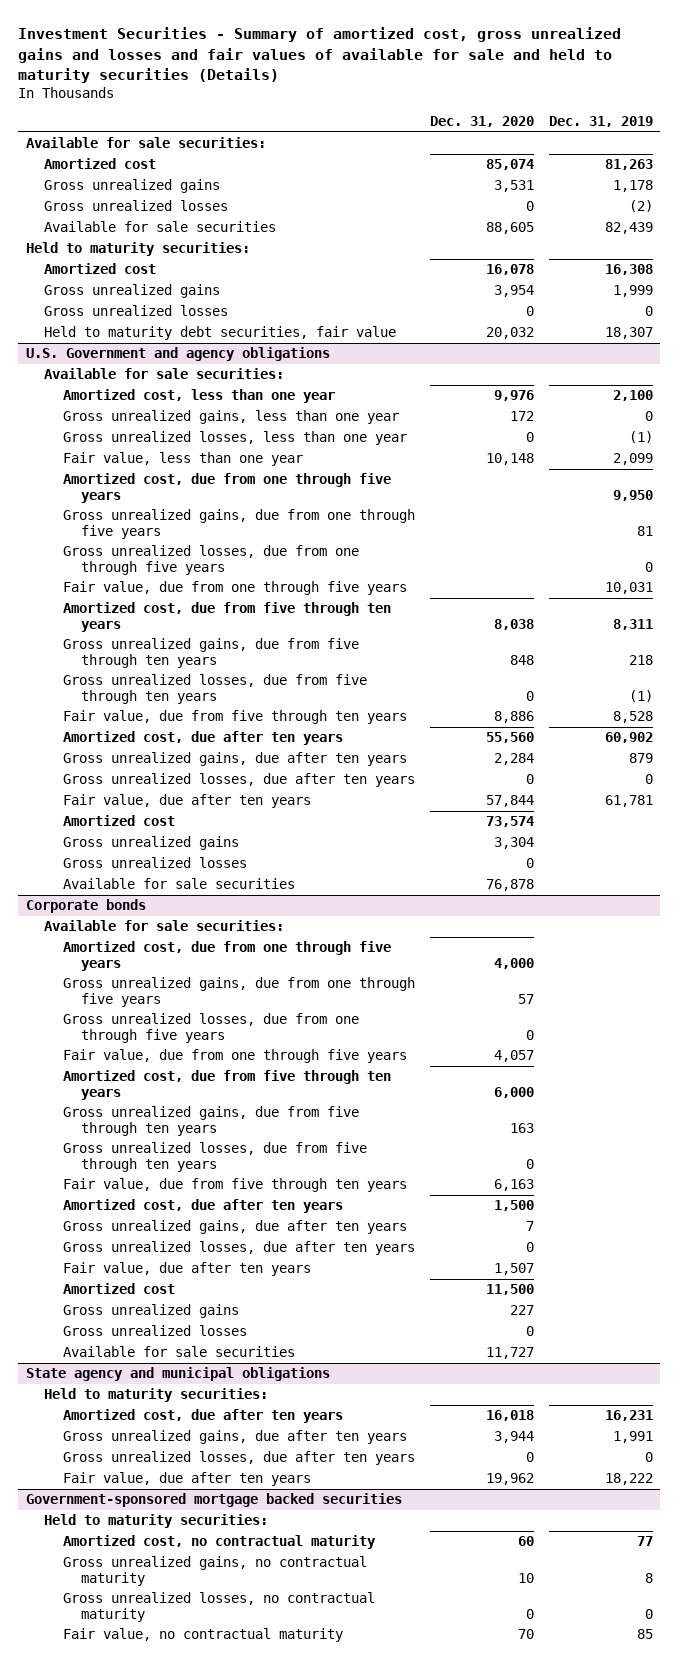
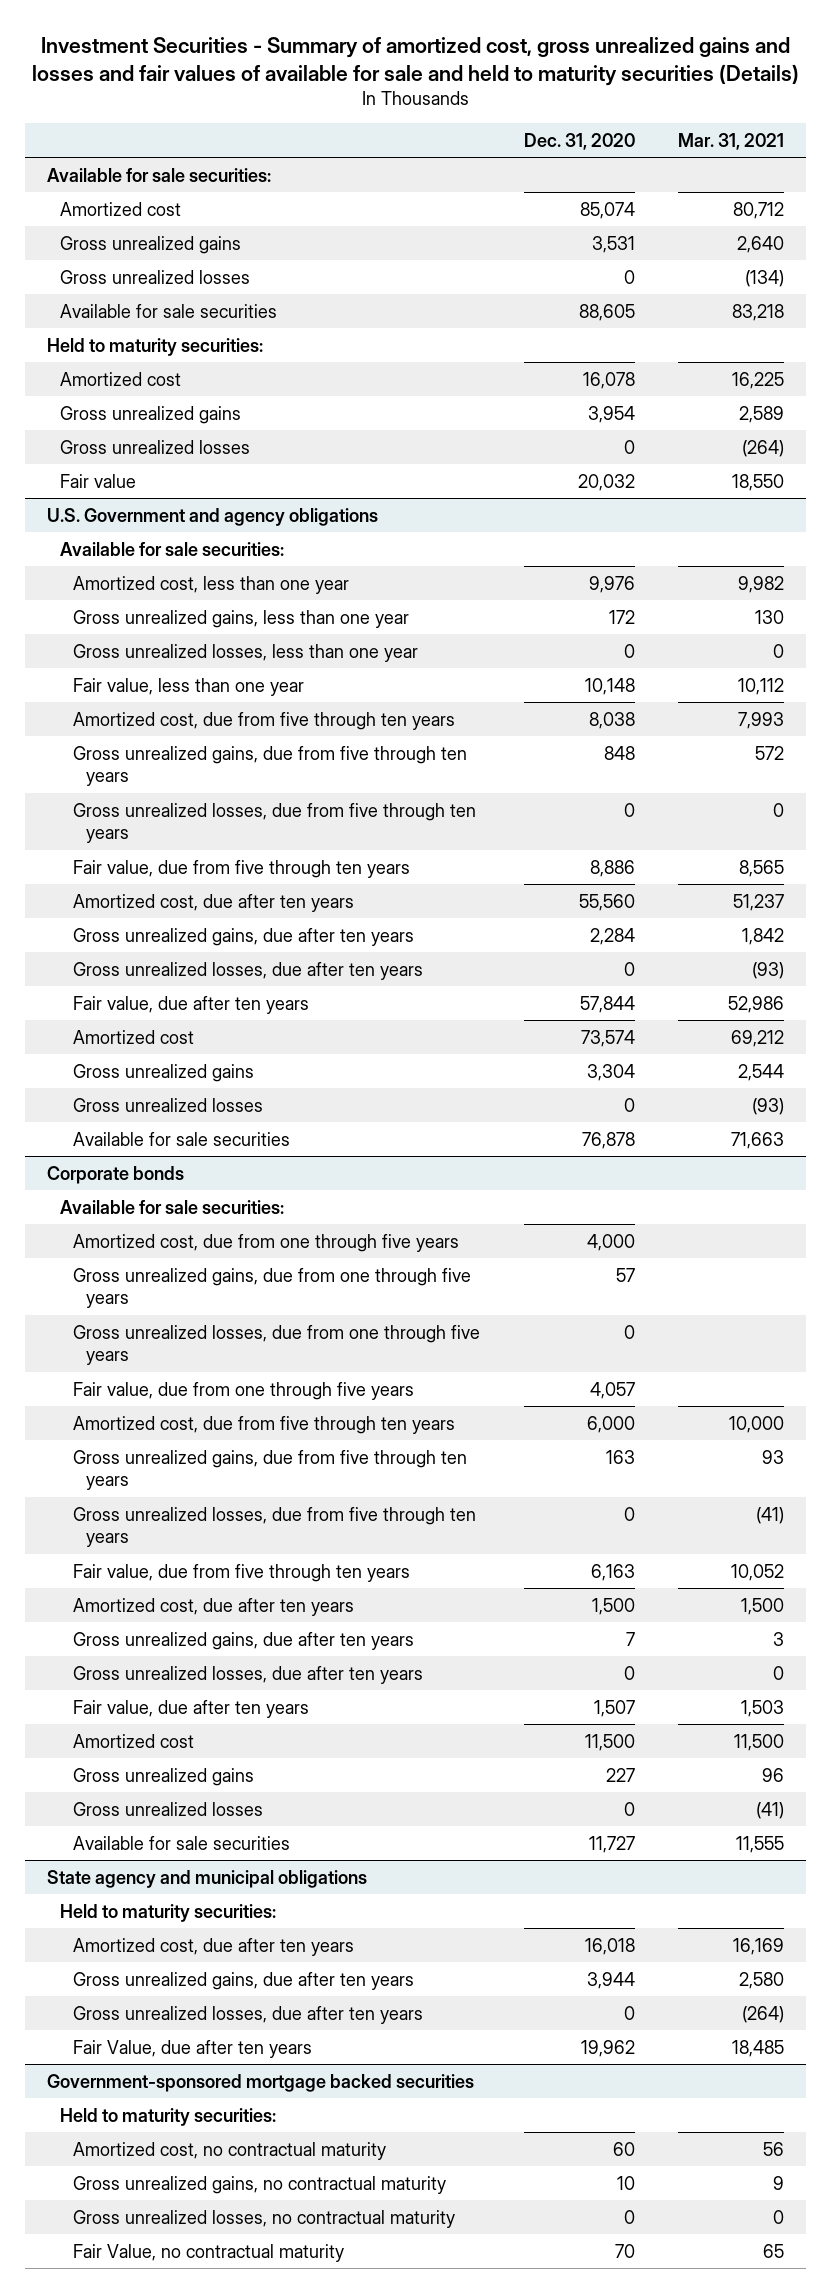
- | Dec. 31, 2020 | Dec. 31, 2019
+ | Dec. 31, 2020 | Mar. 31, 2021
- Held to maturity debt securities, fair value | 20,032 | 18,307
+ Fair value | 20,032 | 18,550
@ U.S. Government and agency obligations
- Amortized cost, due from one through five years | | 9,950
- Gross unrealized gains, due from one through five years | | 81
- Gross unrealized losses, due from one through five years | | 0
- Fair value, due from one through five years | | 10,031
@ State agency and municipal obligations
- Fair value, due after ten years | 19,962 | 18,222
+ Fair Value, due after ten years | 19,962 | 18,485
@ Government-sponsored mortgage backed securities
- Fair value, no contractual maturity | 70 | 85
+ Fair Value, no contractual maturity | 70 | 65

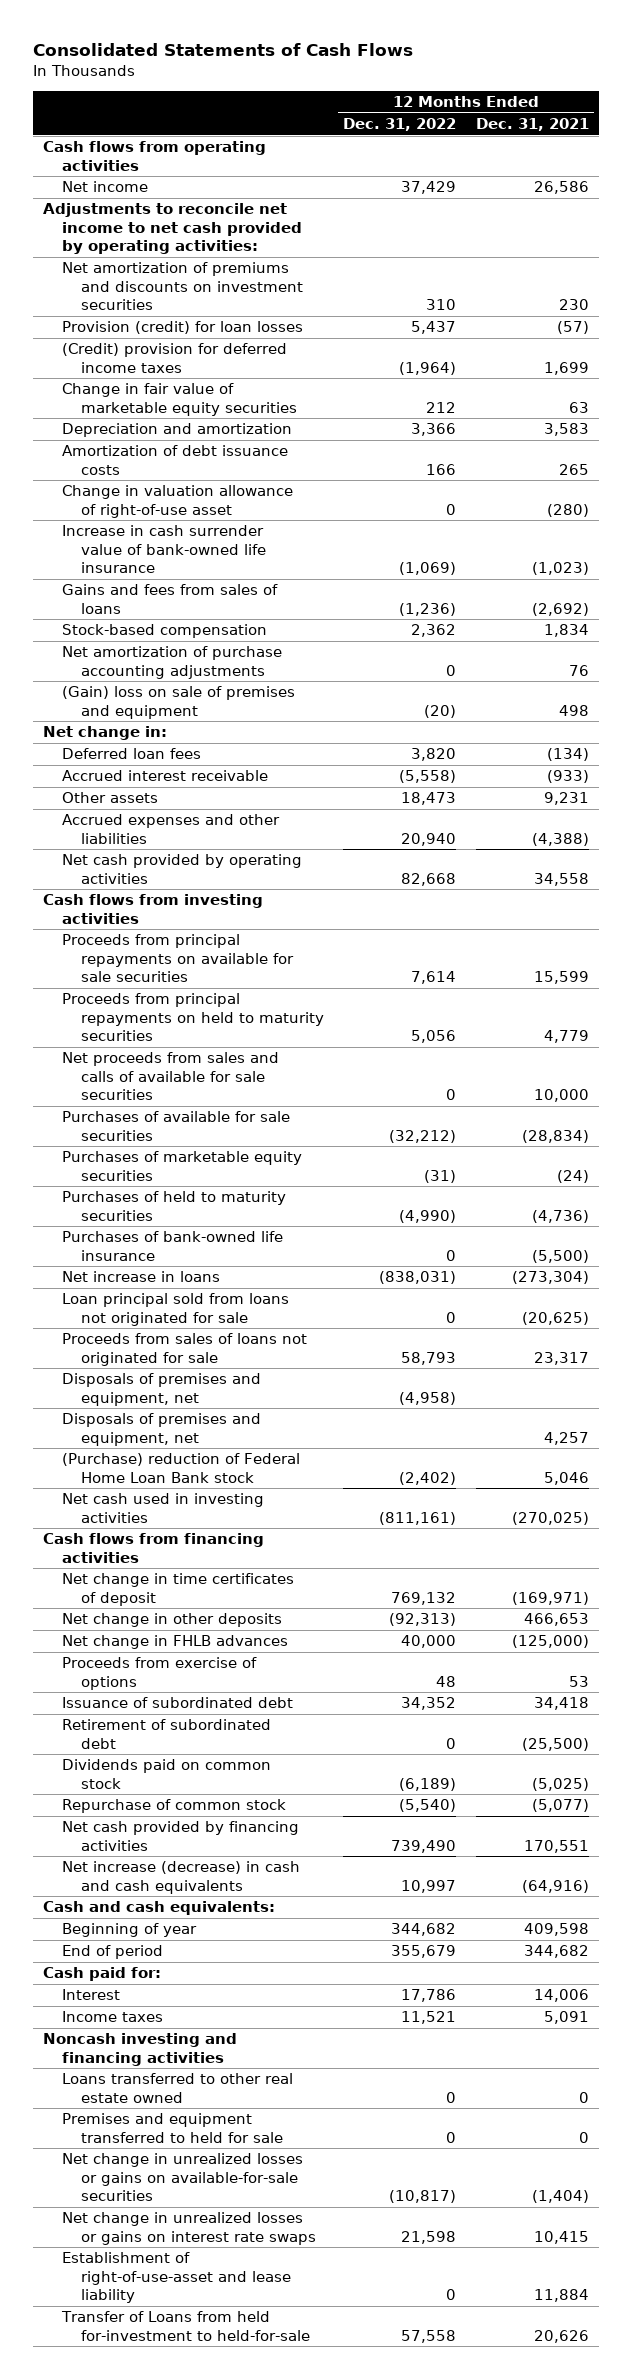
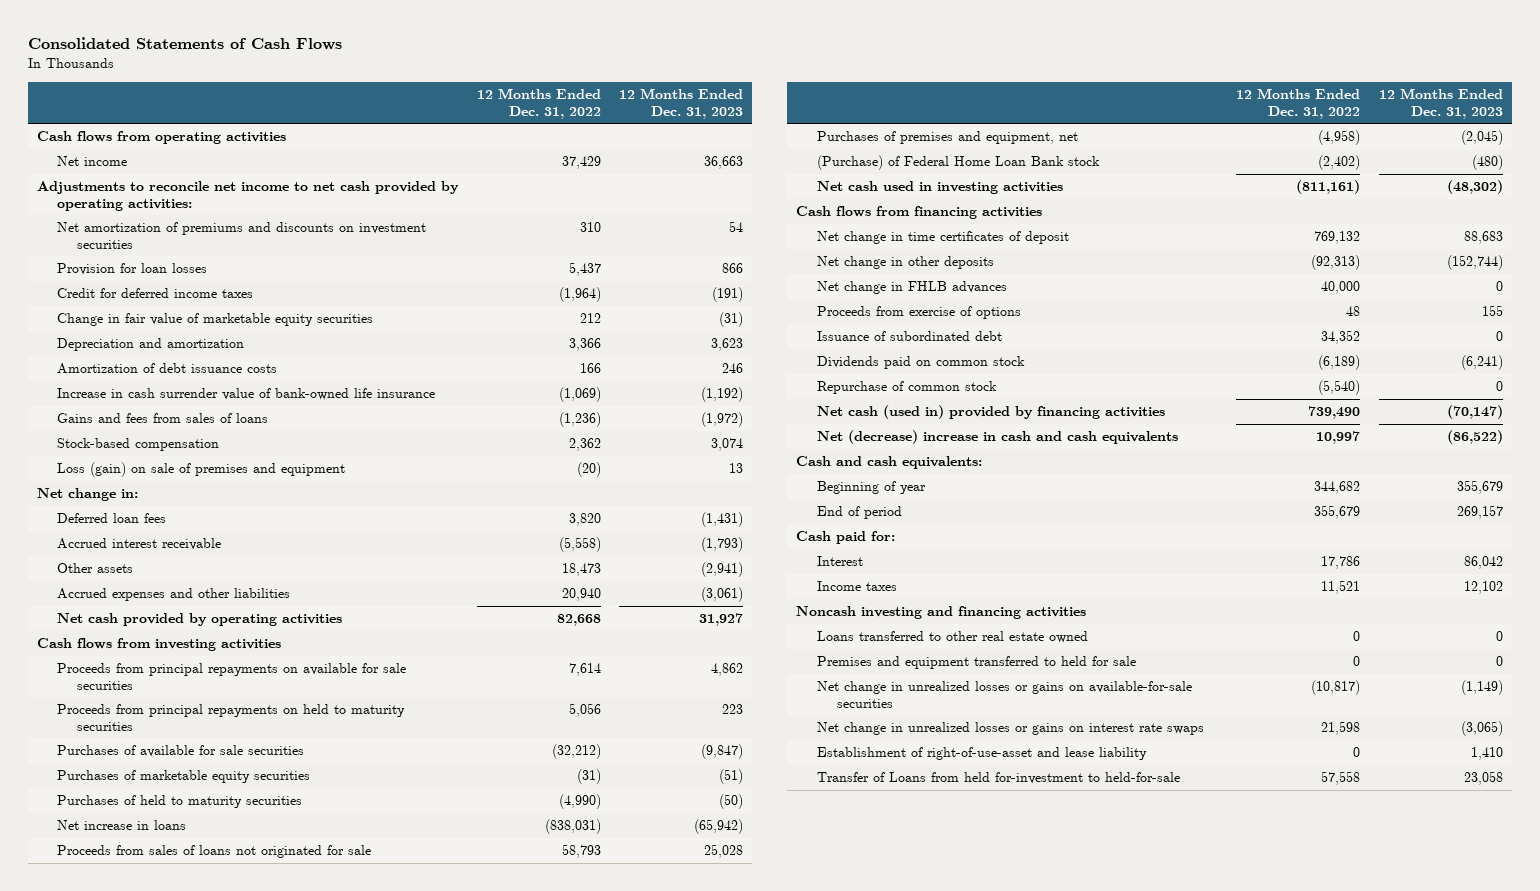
- | 12 Months Ended Dec. 31, 2022 | 12 Months Ended Dec. 31, 2021
+ | 12 Months Ended Dec. 31, 2022 | 12 Months Ended Dec. 31, 2023
- Provision (credit) for loan losses | 5,437 | (57)
- (Credit) provision for deferred income taxes | (1,964) | 1,699
+ Provision for loan losses | 5,437 | 866
+ Credit for deferred income taxes | (1,964) | (191)
- Change in valuation allowance of right-of-use asset | 0 | (280)
- Net amortization of purchase accounting adjustments | 0 | 76
- (Gain) loss on sale of premises and equipment | (20) | 498
+ Loss (gain) on sale of premises and equipment | (20) | 13
- Net proceeds from sales and calls of available for sale securities | 0 | 10,000
- Purchases of bank-owned life insurance | 0 | (5,500)
- Loan principal sold from loans not originated for sale | 0 | (20,625)
- Disposals of premises and equipment, net | (4,958) |
- Disposals of premises and equipment, net | | 4,257
- (Purchase) reduction of Federal Home Loan Bank stock | (2,402) | 5,046
+ Purchases of premises and equipment, net | (4,958) | (2,045)
+ (Purchase) of Federal Home Loan Bank stock | (2,402) | (480)
- Retirement of subordinated debt | 0 | (25,500)
- Net cash provided by financing activities | 739,490 | 170,551
- Net increase (decrease) in cash and cash equivalents | 10,997 | (64,916)
+ Net cash (used in) provided by financing activities | 739,490 | (70,147)
+ Net (decrease) increase in cash and cash equivalents | 10,997 | (86,522)

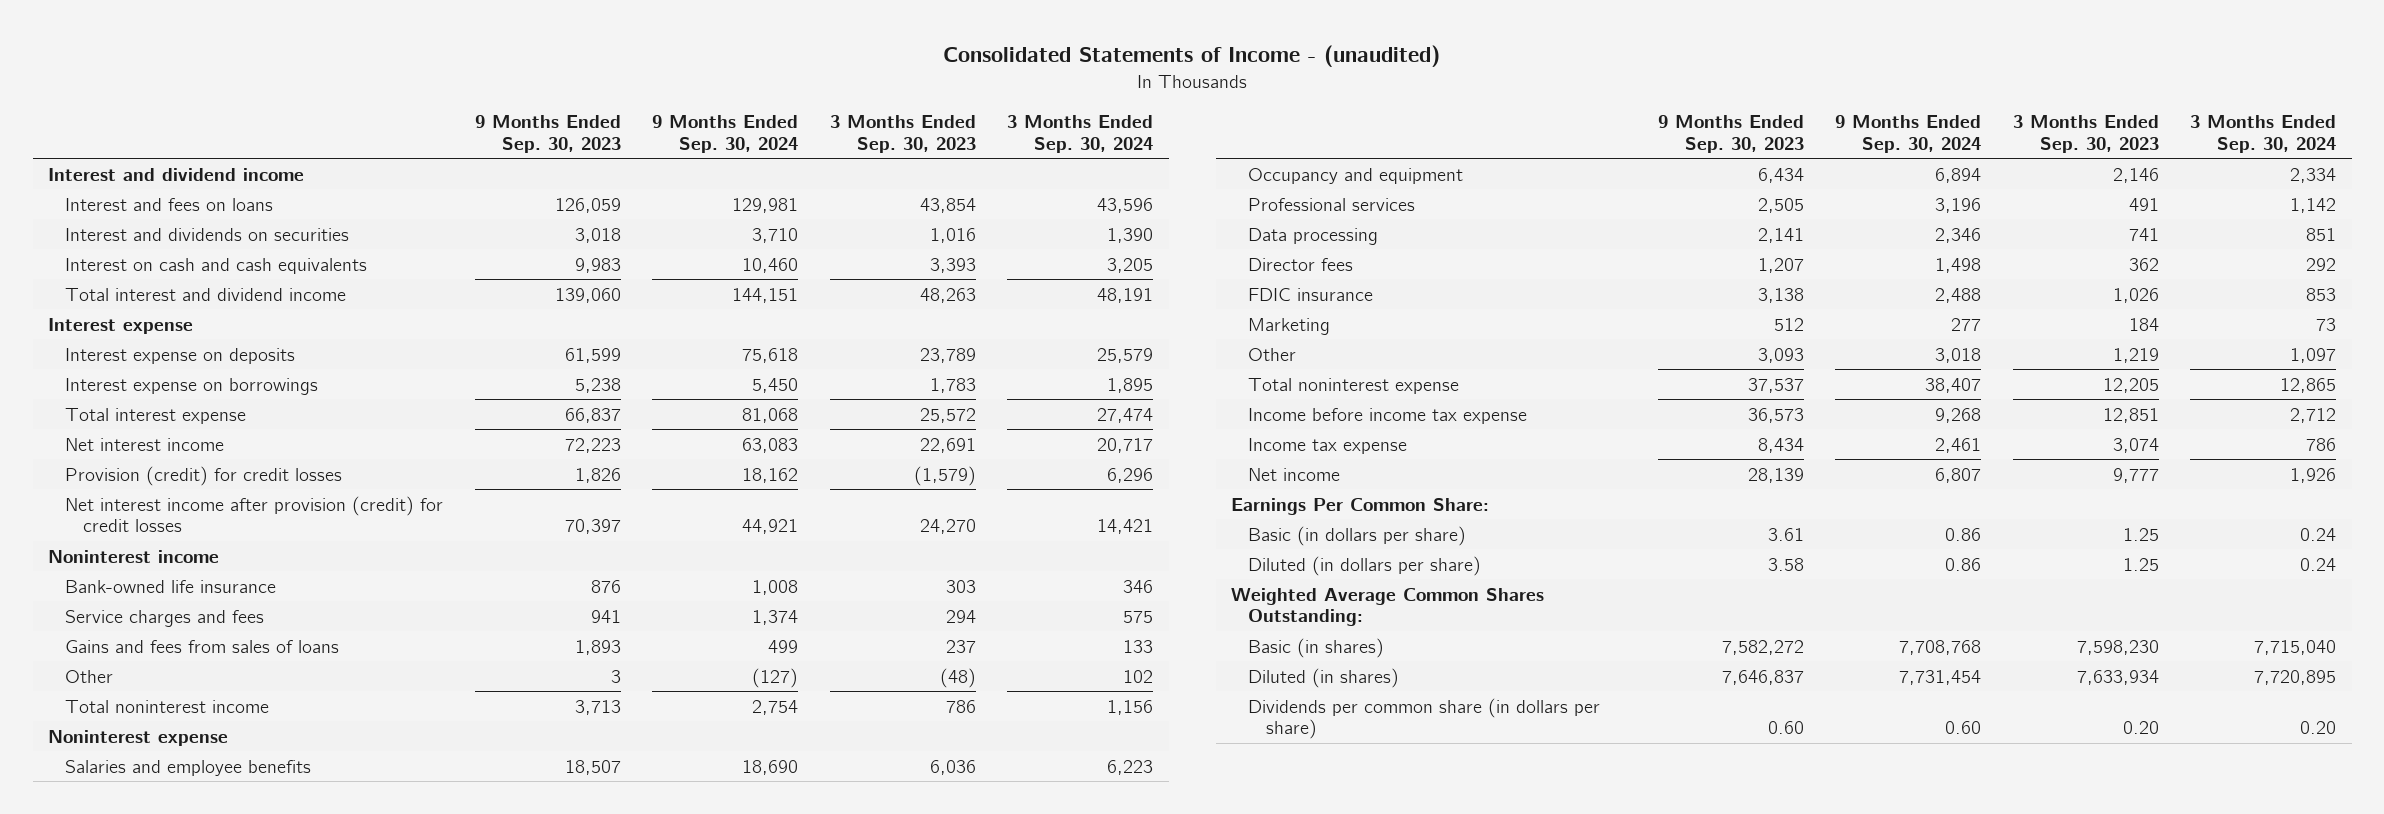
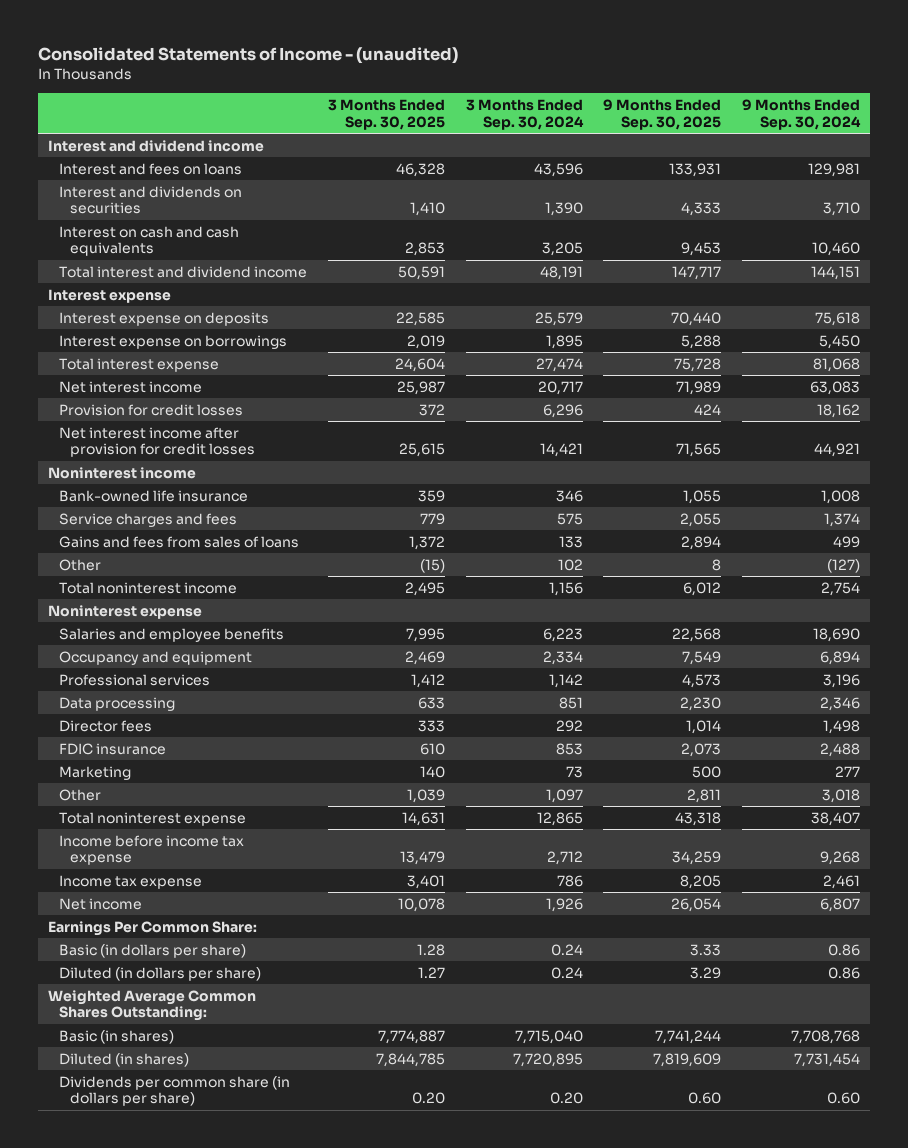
- | 9 Months Ended Sep. 30, 2023 | 9 Months Ended Sep. 30, 2024 | 3 Months Ended Sep. 30, 2023 | 3 Months Ended Sep. 30, 2024
+ | 3 Months Ended Sep. 30, 2025 | 3 Months Ended Sep. 30, 2024 | 9 Months Ended Sep. 30, 2025 | 9 Months Ended Sep. 30, 2024
- Provision (credit) for credit losses | 1,826 | 18,162 | (1,579) | 6,296
- Net interest income after provision (credit) for credit losses | 70,397 | 44,921 | 24,270 | 14,421
+ Provision for credit losses | 372 | 6,296 | 424 | 18,162
+ Net interest income after provision for credit losses | 25,615 | 14,421 | 71,565 | 44,921

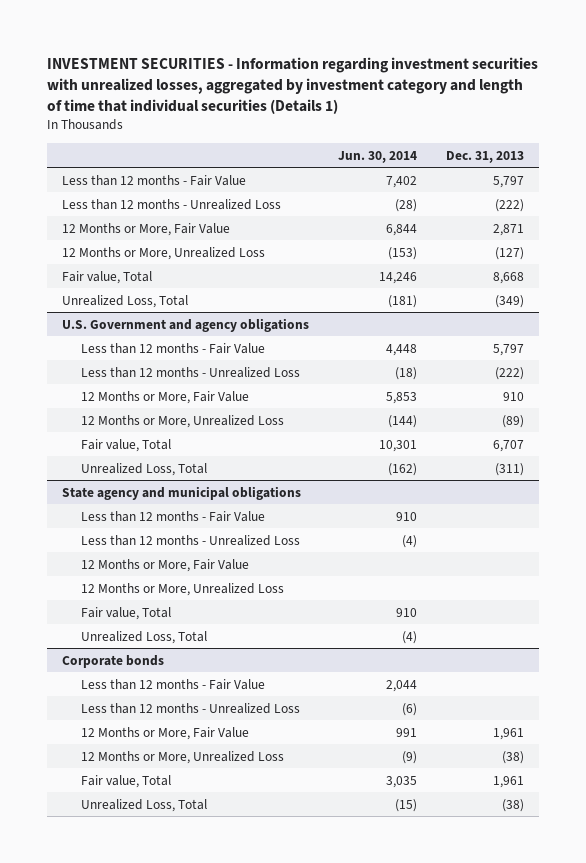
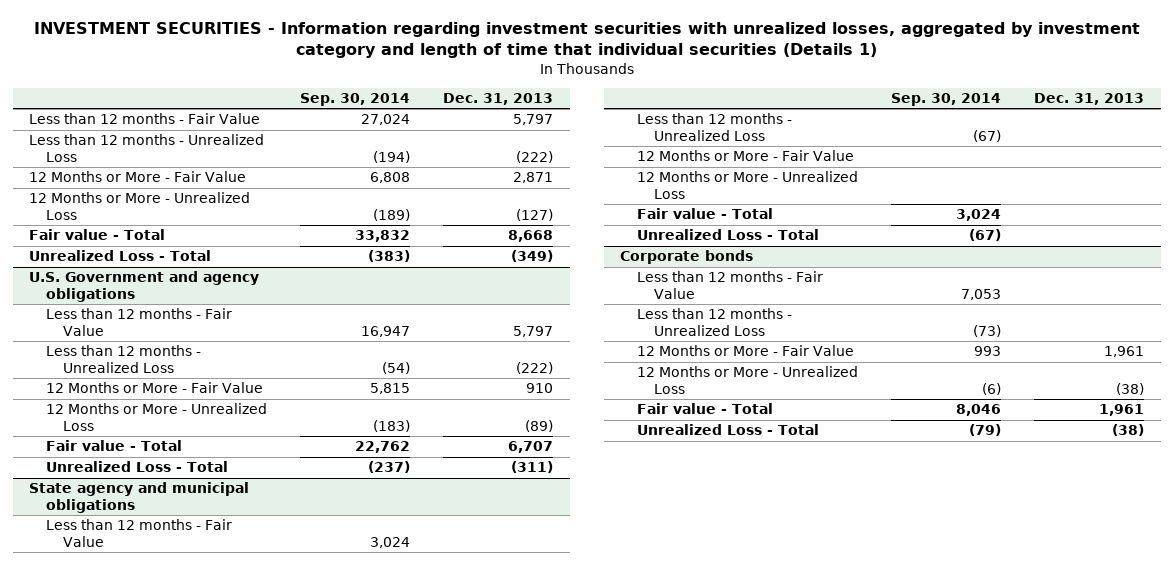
- | Jun. 30, 2014 | Dec. 31, 2013
+ | Sep. 30, 2014 | Dec. 31, 2013
- 12 Months or More, Fair Value | 6,844 | 2,871
- 12 Months or More, Unrealized Loss | (153) | (127)
- Fair value, Total | 14,246 | 8,668
- Unrealized Loss, Total | (181) | (349)
+ 12 Months or More - Fair Value | 6,808 | 2,871
+ 12 Months or More - Unrealized Loss | (189) | (127)
+ Fair value - Total | 33,832 | 8,668
+ Unrealized Loss - Total | (383) | (349)
@ U.S. Government and agency obligations
- 12 Months or More, Fair Value | 5,853 | 910
- 12 Months or More, Unrealized Loss | (144) | (89)
- Fair value, Total | 10,301 | 6,707
- Unrealized Loss, Total | (162) | (311)
+ 12 Months or More - Fair Value | 5,815 | 910
+ 12 Months or More - Unrealized Loss | (183) | (89)
+ Fair value - Total | 22,762 | 6,707
+ Unrealized Loss - Total | (237) | (311)
@ State agency and municipal obligations
- 12 Months or More, Fair Value
- 12 Months or More, Unrealized Loss
- Fair value, Total | 910 |
- Unrealized Loss, Total | (4) |
+ 12 Months or More - Fair Value
+ 12 Months or More - Unrealized Loss
+ Fair value - Total | 3,024 |
+ Unrealized Loss - Total | (67) |
@ Corporate bonds
- 12 Months or More, Fair Value | 991 | 1,961
- 12 Months or More, Unrealized Loss | (9) | (38)
- Fair value, Total | 3,035 | 1,961
- Unrealized Loss, Total | (15) | (38)
+ 12 Months or More - Fair Value | 993 | 1,961
+ 12 Months or More - Unrealized Loss | (6) | (38)
+ Fair value - Total | 8,046 | 1,961
+ Unrealized Loss - Total | (79) | (38)

